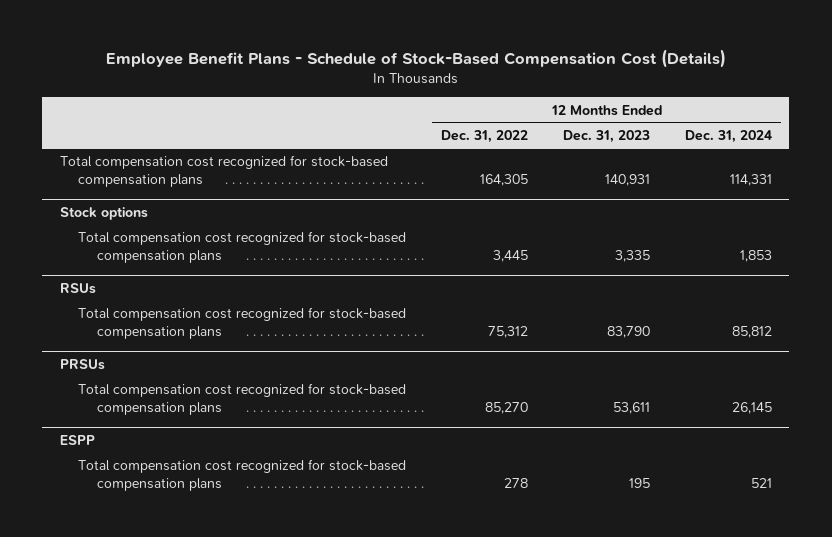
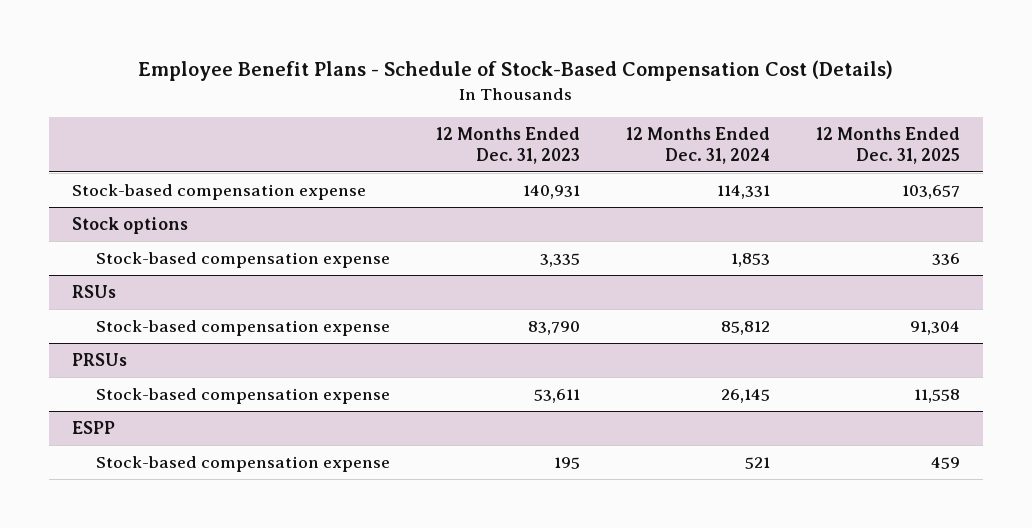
- | 12 Months Ended Dec. 31, 2022 | 12 Months Ended Dec. 31, 2023 | 12 Months Ended Dec. 31, 2024
+ | 12 Months Ended Dec. 31, 2023 | 12 Months Ended Dec. 31, 2024 | 12 Months Ended Dec. 31, 2025
- Total compensation cost recognized for stock-based compensation plans | 164,305 | 140,931 | 114,331
+ Stock-based compensation expense | 140,931 | 114,331 | 103,657
@ Stock options
- Total compensation cost recognized for stock-based compensation plans | 3,445 | 3,335 | 1,853
+ Stock-based compensation expense | 3,335 | 1,853 | 336
@ RSUs
- Total compensation cost recognized for stock-based compensation plans | 75,312 | 83,790 | 85,812
+ Stock-based compensation expense | 83,790 | 85,812 | 91,304
@ PRSUs
- Total compensation cost recognized for stock-based compensation plans | 85,270 | 53,611 | 26,145
+ Stock-based compensation expense | 53,611 | 26,145 | 11,558
@ ESPP
- Total compensation cost recognized for stock-based compensation plans | 278 | 195 | 521
+ Stock-based compensation expense | 195 | 521 | 459

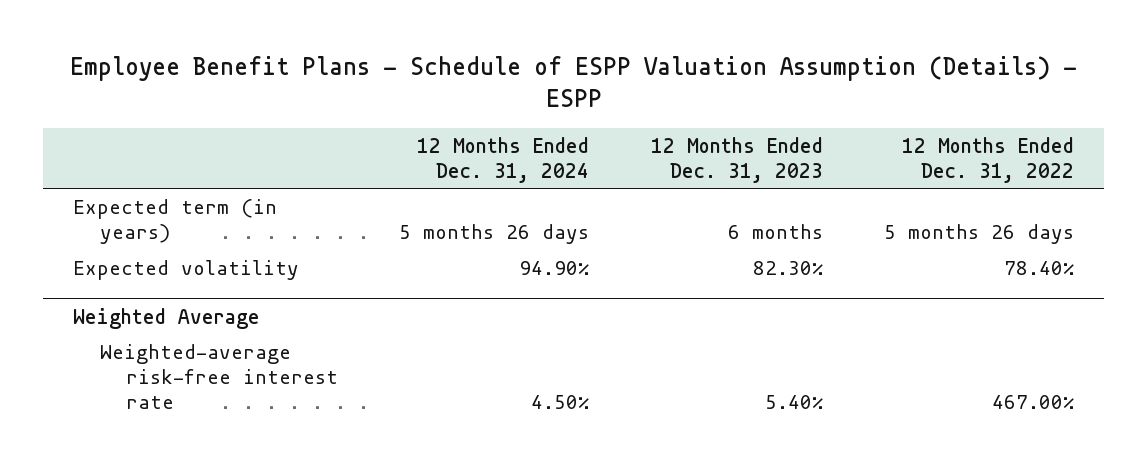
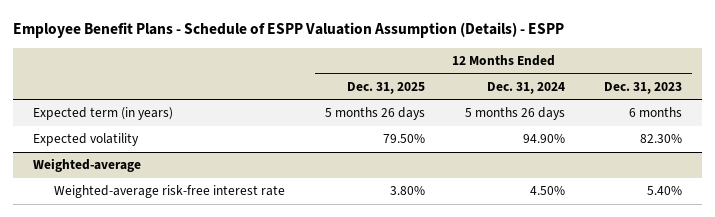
- | 12 Months Ended Dec. 31, 2024 | 12 Months Ended Dec. 31, 2023 | 12 Months Ended Dec. 31, 2022
+ | 12 Months Ended Dec. 31, 2025 | 12 Months Ended Dec. 31, 2024 | 12 Months Ended Dec. 31, 2023
- Weighted Average
+ Weighted-average

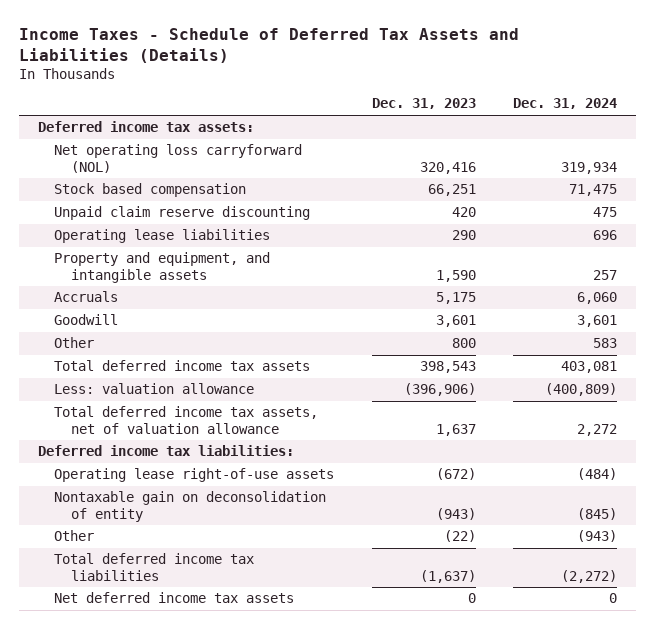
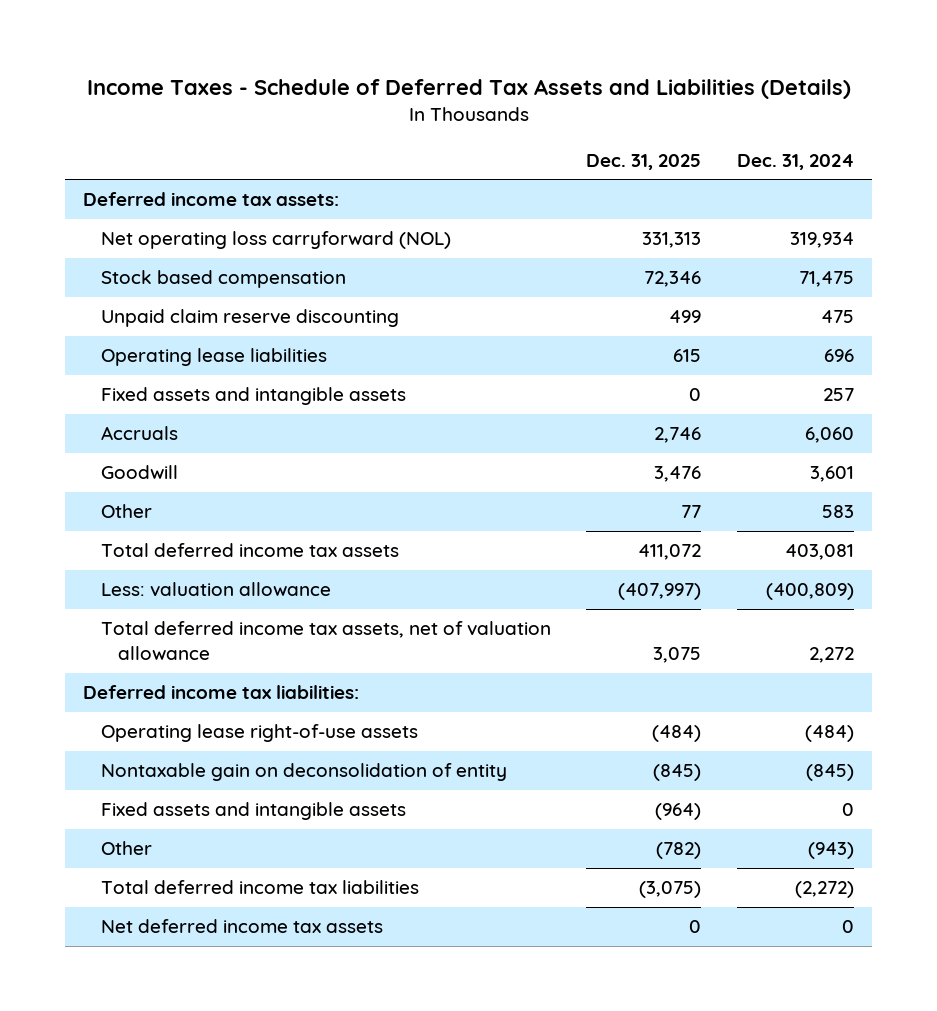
- | Dec. 31, 2023 | Dec. 31, 2024
+ | Dec. 31, 2025 | Dec. 31, 2024
- Property and equipment, and intangible assets | 1,590 | 257
+ Fixed assets and intangible assets | 0 | 257
+ Fixed assets and intangible assets | (964) | 0

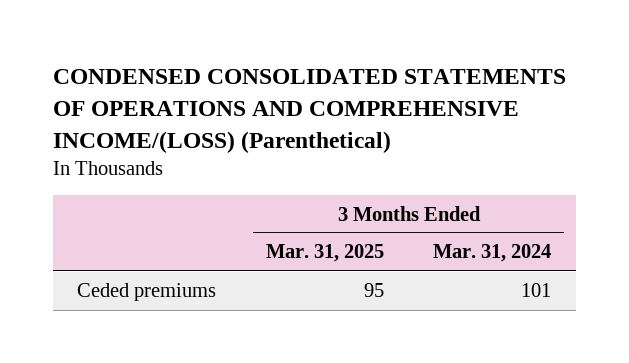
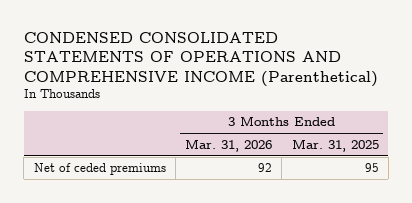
- CONDENSED CONSOLIDATED STATEMENTS OF OPERATIONS AND COMPREHENSIVE INCOME/(LOSS) (Parenthetical)
+ CONDENSED CONSOLIDATED STATEMENTS OF OPERATIONS AND COMPREHENSIVE INCOME (Parenthetical)
- | 3 Months Ended Mar. 31, 2025 | 3 Months Ended Mar. 31, 2024
+ | 3 Months Ended Mar. 31, 2026 | 3 Months Ended Mar. 31, 2025
- Ceded premiums | 95 | 101
+ Net of ceded premiums | 92 | 95

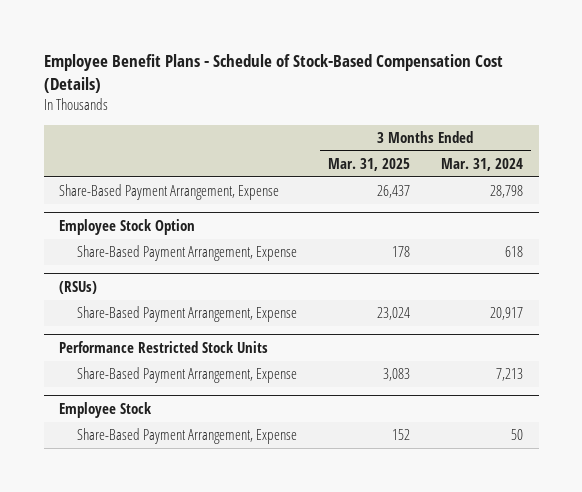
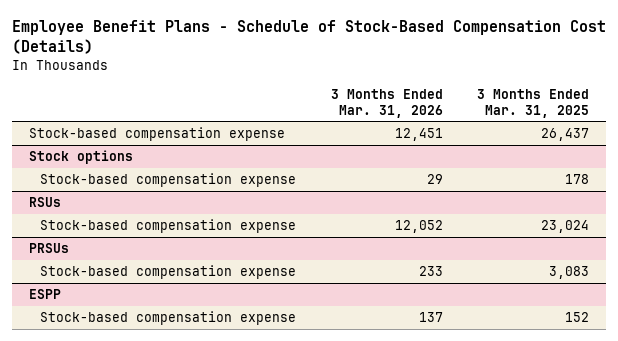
- | 3 Months Ended Mar. 31, 2025 | 3 Months Ended Mar. 31, 2024
+ | 3 Months Ended Mar. 31, 2026 | 3 Months Ended Mar. 31, 2025
- Share-Based Payment Arrangement, Expense | 26,437 | 28,798
- Employee Stock Option
- Share-Based Payment Arrangement, Expense | 178 | 618
- (RSUs)
- Share-Based Payment Arrangement, Expense | 23,024 | 20,917
- Performance Restricted Stock Units
- Share-Based Payment Arrangement, Expense | 3,083 | 7,213
- Employee Stock
- Share-Based Payment Arrangement, Expense | 152 | 50
+ Stock-based compensation expense | 12,451 | 26,437
+ Stock options
+ Stock-based compensation expense | 29 | 178
+ RSUs
+ Stock-based compensation expense | 12,052 | 23,024
+ PRSUs
+ Stock-based compensation expense | 233 | 3,083
+ ESPP
+ Stock-based compensation expense | 137 | 152

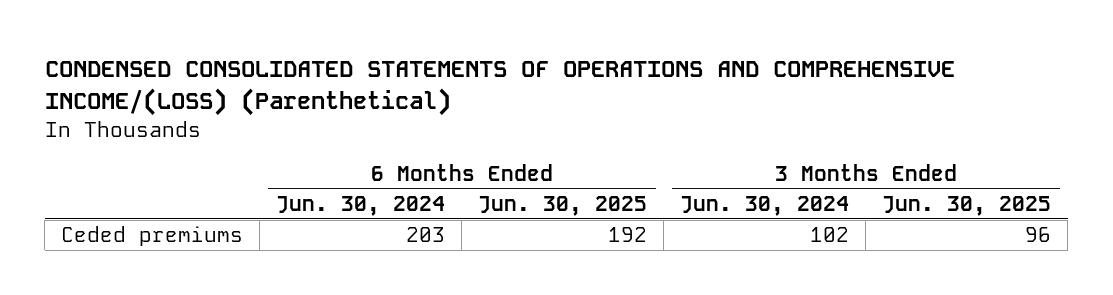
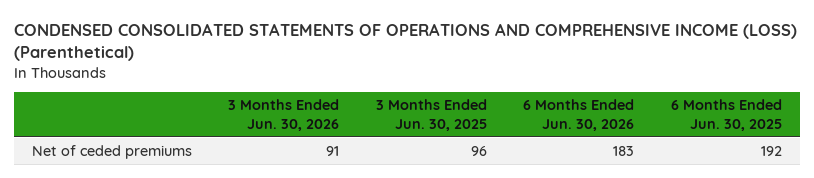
- CONDENSED CONSOLIDATED STATEMENTS OF OPERATIONS AND COMPREHENSIVE INCOME/(LOSS) (Parenthetical)
+ CONDENSED CONSOLIDATED STATEMENTS OF OPERATIONS AND COMPREHENSIVE INCOME (LOSS) (Parenthetical)
- | 6 Months Ended Jun. 30, 2024 | 6 Months Ended Jun. 30, 2025 | 3 Months Ended Jun. 30, 2024 | 3 Months Ended Jun. 30, 2025
+ | 3 Months Ended Jun. 30, 2026 | 3 Months Ended Jun. 30, 2025 | 6 Months Ended Jun. 30, 2026 | 6 Months Ended Jun. 30, 2025
- Ceded premiums | 203 | 192 | 102 | 96
+ Net of ceded premiums | 91 | 96 | 183 | 192

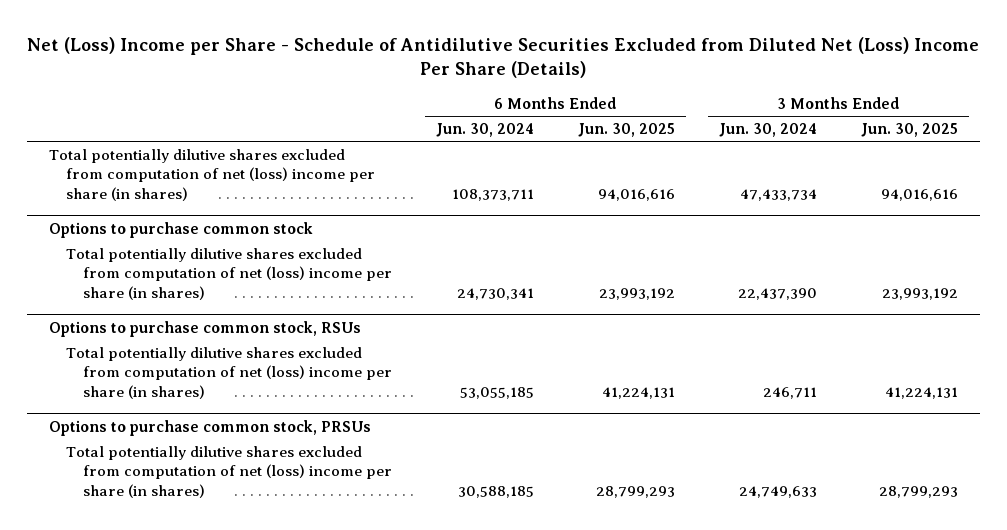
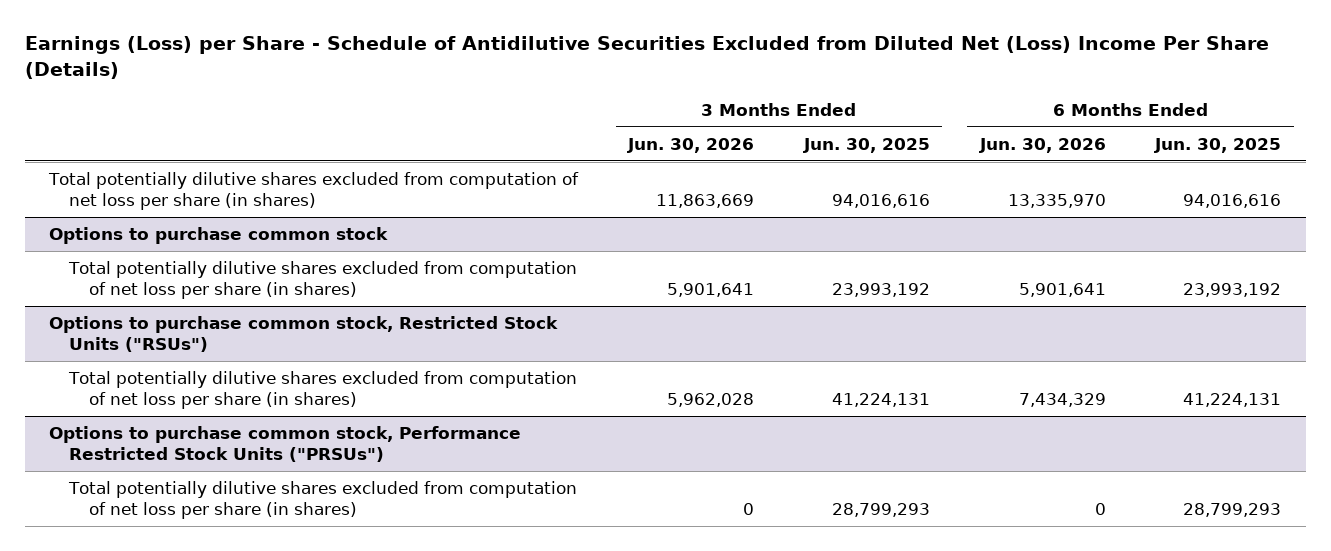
- Net (Loss) Income per Share - Schedule of Antidilutive Securities Excluded from Diluted Net (Loss) Income Per Share (Details)
+ Earnings (Loss) per Share - Schedule of Antidilutive Securities Excluded from Diluted Net (Loss) Income Per Share (Details)
- | 6 Months Ended Jun. 30, 2024 | 6 Months Ended Jun. 30, 2025 | 3 Months Ended Jun. 30, 2024 | 3 Months Ended Jun. 30, 2025
+ | 3 Months Ended Jun. 30, 2026 | 3 Months Ended Jun. 30, 2025 | 6 Months Ended Jun. 30, 2026 | 6 Months Ended Jun. 30, 2025
- Total potentially dilutive shares excluded from computation of net (loss) income per share (in shares) | 108,373,711 | 94,016,616 | 47,433,734 | 94,016,616
+ Total potentially dilutive shares excluded from computation of net loss per share (in shares) | 11,863,669 | 94,016,616 | 13,335,970 | 94,016,616
@ Options to purchase common stock
- Total potentially dilutive shares excluded from computation of net (loss) income per share (in shares) | 24,730,341 | 23,993,192 | 22,437,390 | 23,993,192
- Options to purchase common stock, RSUs
- Total potentially dilutive shares excluded from computation of net (loss) income per share (in shares) | 53,055,185 | 41,224,131 | 246,711 | 41,224,131
- Options to purchase common stock, PRSUs
- Total potentially dilutive shares excluded from computation of net (loss) income per share (in shares) | 30,588,185 | 28,799,293 | 24,749,633 | 28,799,293
@ Options to purchase common stock
+ Total potentially dilutive shares excluded from computation of net loss per share (in shares) | 5,901,641 | 23,993,192 | 5,901,641 | 23,993,192
+ Options to purchase common stock, Restricted Stock Units ("RSUs")
+ Total potentially dilutive shares excluded from computation of net loss per share (in shares) | 5,962,028 | 41,224,131 | 7,434,329 | 41,224,131
+ Options to purchase common stock, Performance Restricted Stock Units ("PRSUs")
+ Total potentially dilutive shares excluded from computation of net loss per share (in shares) | 0 | 28,799,293 | 0 | 28,799,293

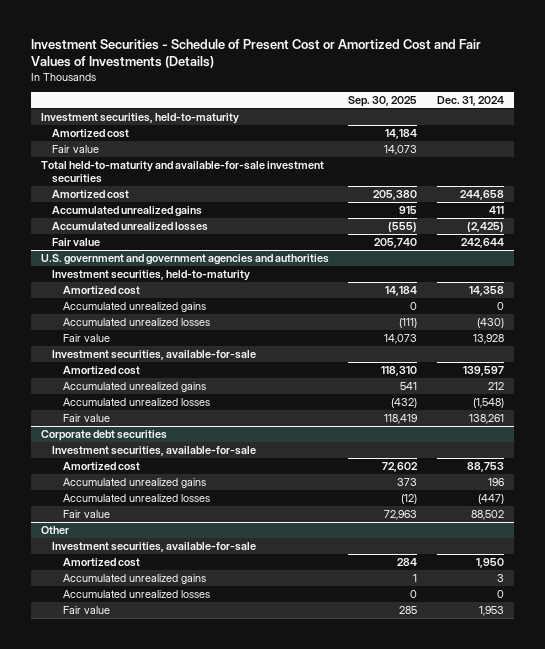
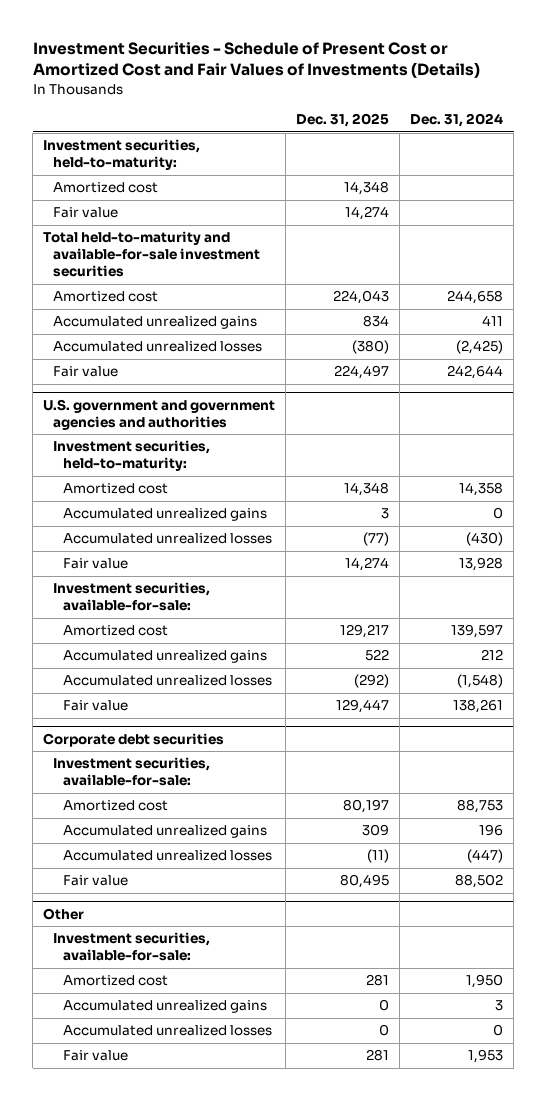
- | Sep. 30, 2025 | Dec. 31, 2024
+ | Dec. 31, 2025 | Dec. 31, 2024
- Investment securities, held-to-maturity
+ Investment securities, held-to-maturity:
@ U.S. government and government agencies and authorities
- Investment securities, held-to-maturity
+ Investment securities, held-to-maturity:
- Investment securities, available-for-sale
+ Investment securities, available-for-sale:
@ Corporate debt securities
- Investment securities, available-for-sale
+ Investment securities, available-for-sale:
@ Other
- Investment securities, available-for-sale
+ Investment securities, available-for-sale:

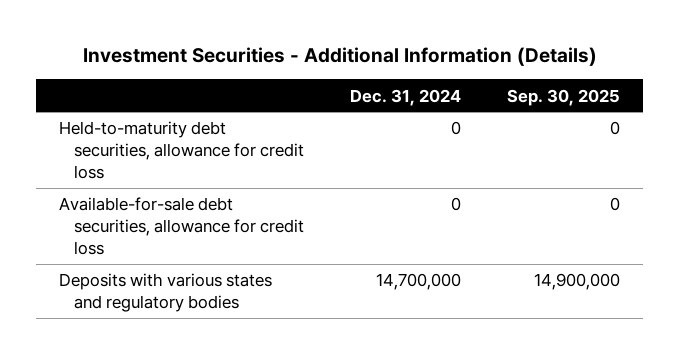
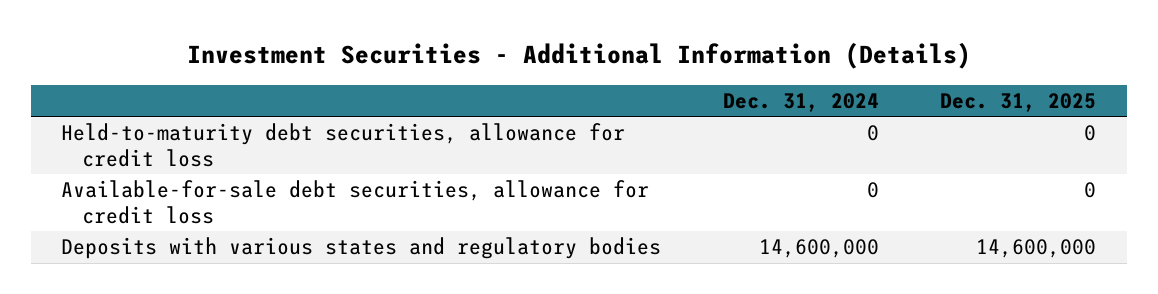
- | Dec. 31, 2024 | Sep. 30, 2025
+ | Dec. 31, 2024 | Dec. 31, 2025
- Deposits with various states and regulatory bodies | 14,700,000 | 14,900,000
+ Deposits with various states and regulatory bodies | 14,600,000 | 14,600,000

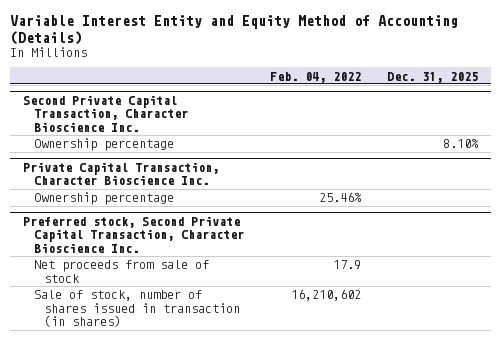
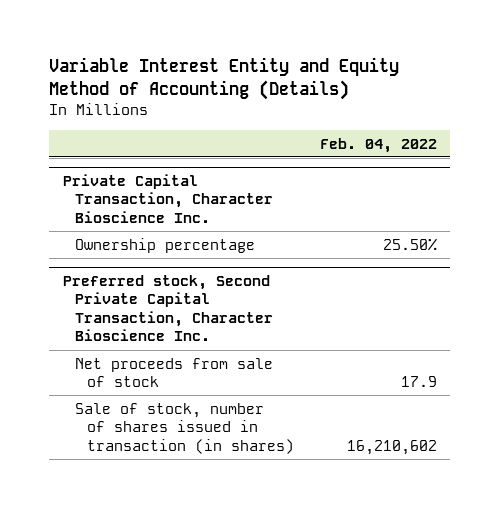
- | Feb. 04, 2022 | Dec. 31, 2025
+ | Feb. 04, 2022
- Second Private Capital Transaction, Character Bioscience Inc.
- Ownership percentage | | 8.10%
@ Private Capital Transaction, Character Bioscience Inc.
- Ownership percentage | 25.46% |
+ Ownership percentage | 25.50%

